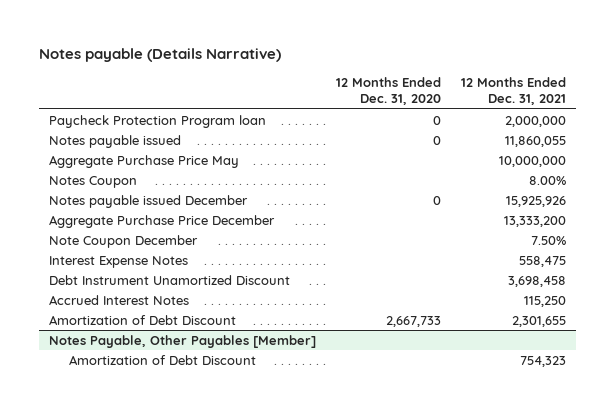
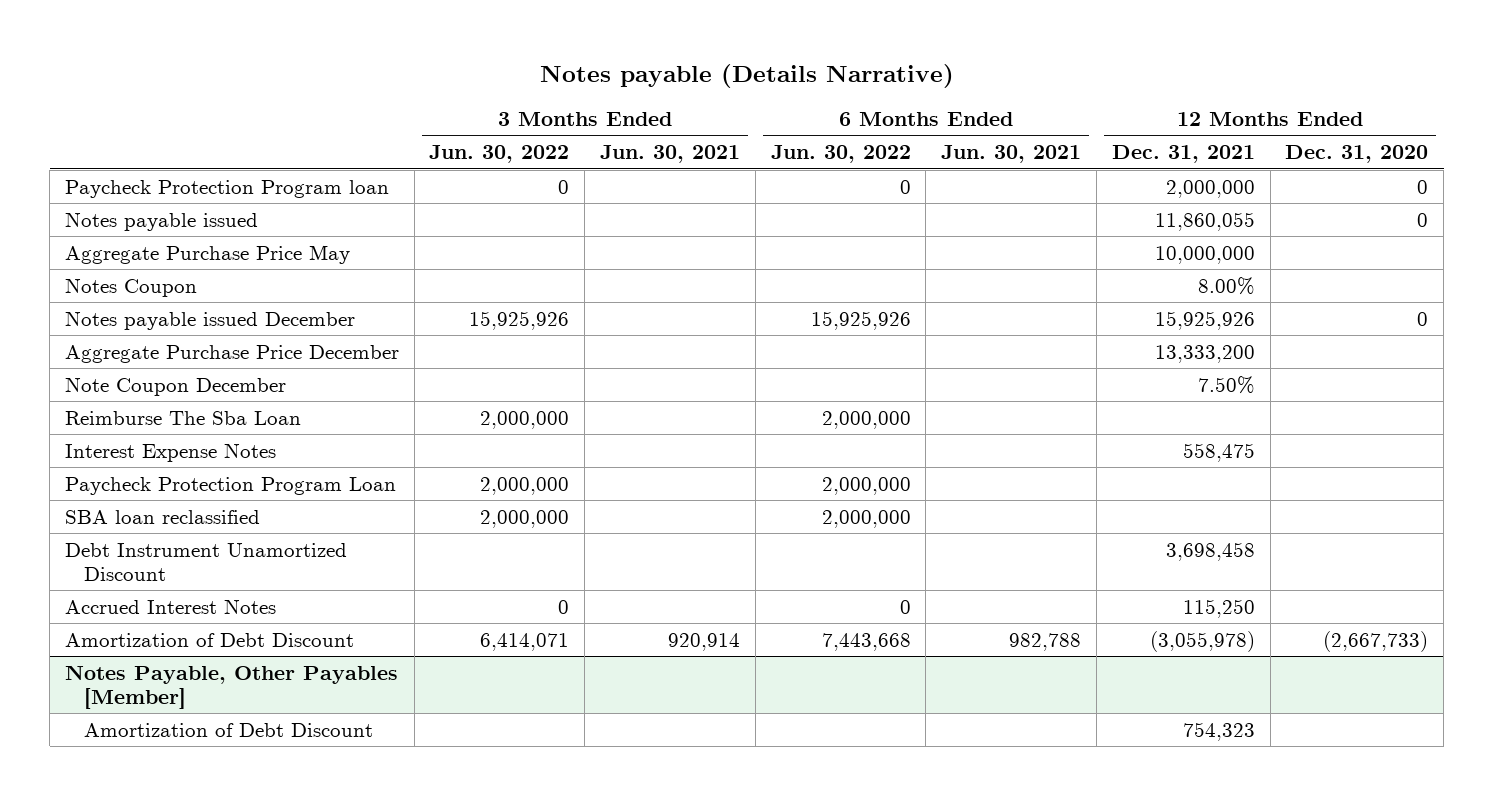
- | 12 Months Ended Dec. 31, 2020 | 12 Months Ended Dec. 31, 2021
+ | 3 Months Ended Jun. 30, 2022 | 3 Months Ended Jun. 30, 2021 | 6 Months Ended Jun. 30, 2022 | 6 Months Ended Jun. 30, 2021 | 12 Months Ended Dec. 31, 2021 | 12 Months Ended Dec. 31, 2020
+ Reimburse The Sba Loan | 2,000,000 | | 2,000,000 | | |
+ Paycheck Protection Program Loan | 2,000,000 | | 2,000,000 | | |
+ SBA loan reclassified | 2,000,000 | | 2,000,000 | | |
- Amortization of Debt Discount | 2,667,733 | 2,301,655
+ Amortization of Debt Discount | 6,414,071 | 920,914 | 7,443,668 | 982,788 | (3,055,978) | (2,667,733)

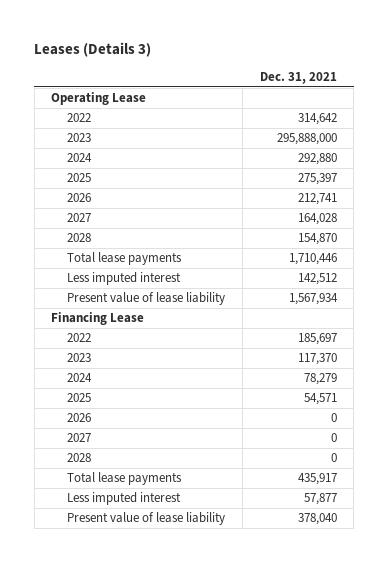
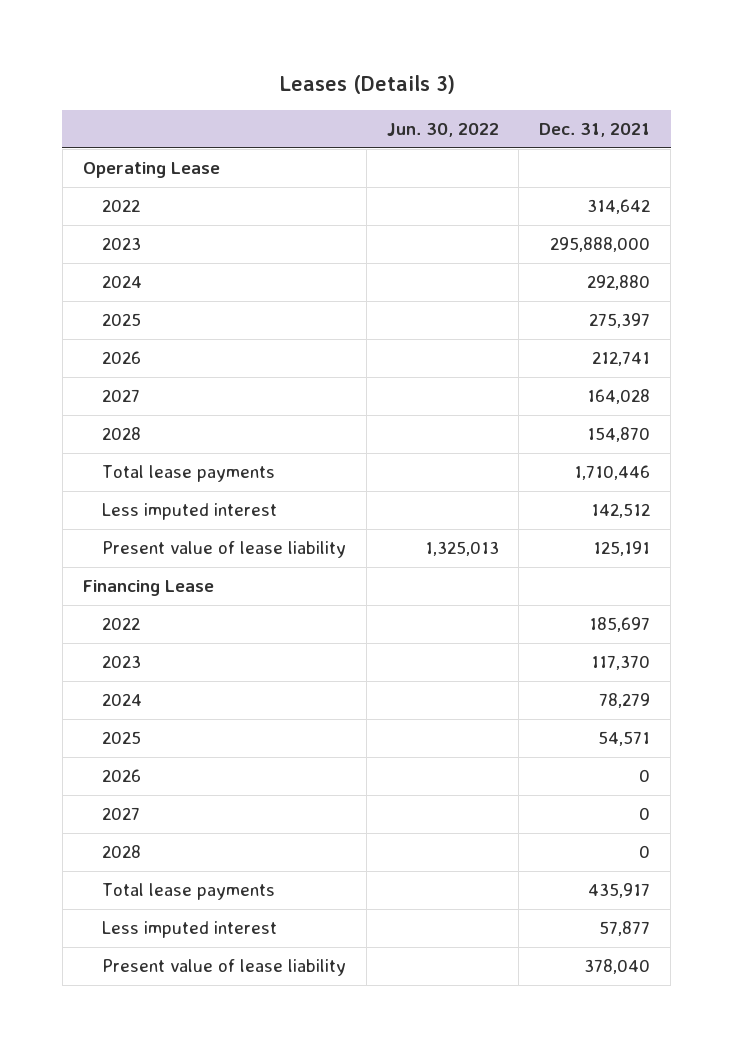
- | Dec. 31, 2021
+ | Jun. 30, 2022 | Dec. 31, 2021
- Present value of lease liability | 1,567,934
+ Present value of lease liability | 1,325,013 | 125,191

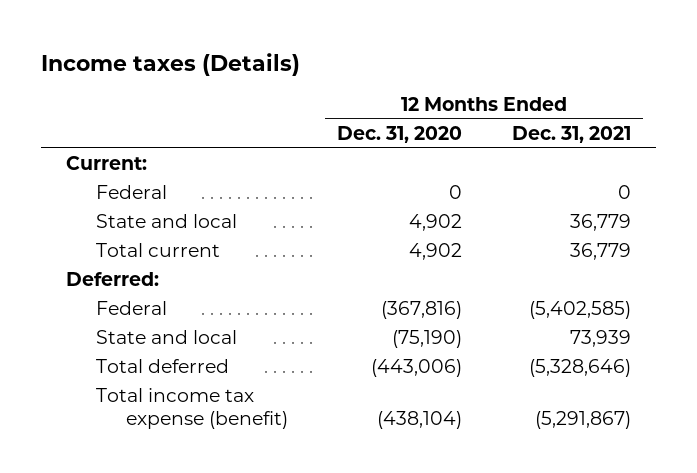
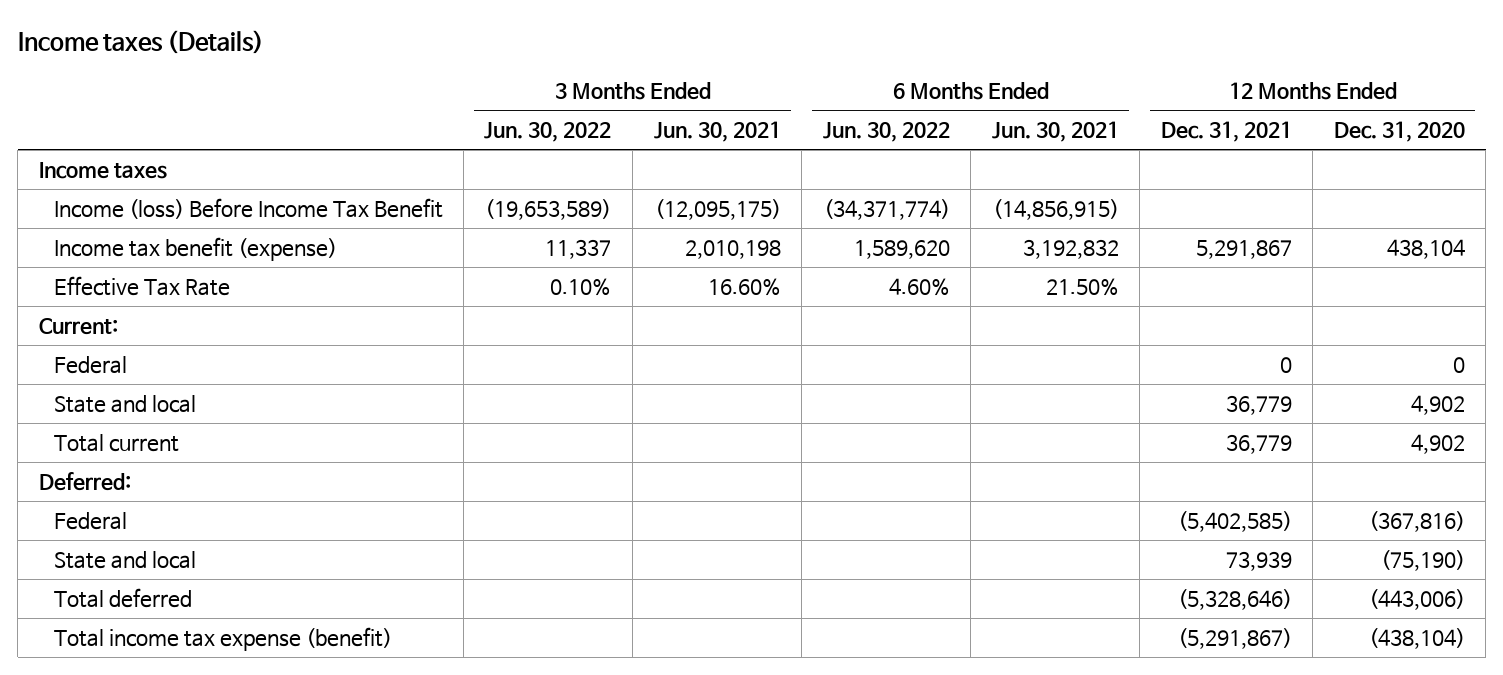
- | 12 Months Ended Dec. 31, 2020 | 12 Months Ended Dec. 31, 2021
+ | 3 Months Ended Jun. 30, 2022 | 3 Months Ended Jun. 30, 2021 | 6 Months Ended Jun. 30, 2022 | 6 Months Ended Jun. 30, 2021 | 12 Months Ended Dec. 31, 2021 | 12 Months Ended Dec. 31, 2020
+ Income taxes
+ Income (loss) Before Income Tax Benefit | (19,653,589) | (12,095,175) | (34,371,774) | (14,856,915) | |
+ Income tax benefit (expense) | 11,337 | 2,010,198 | 1,589,620 | 3,192,832 | 5,291,867 | 438,104
+ Effective Tax Rate | 0.10% | 16.60% | 4.60% | 21.50% | |

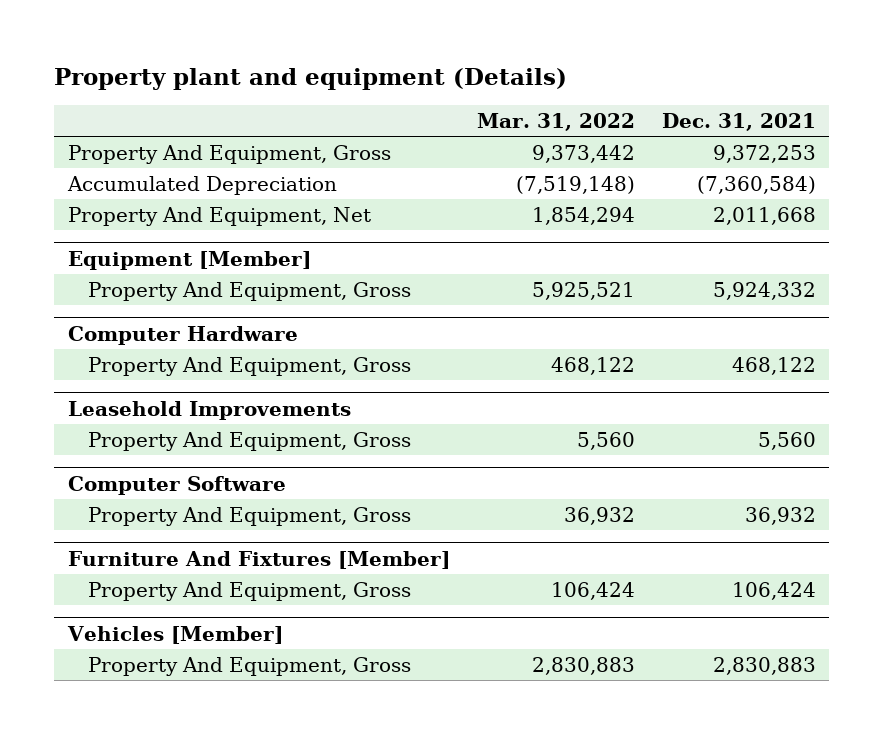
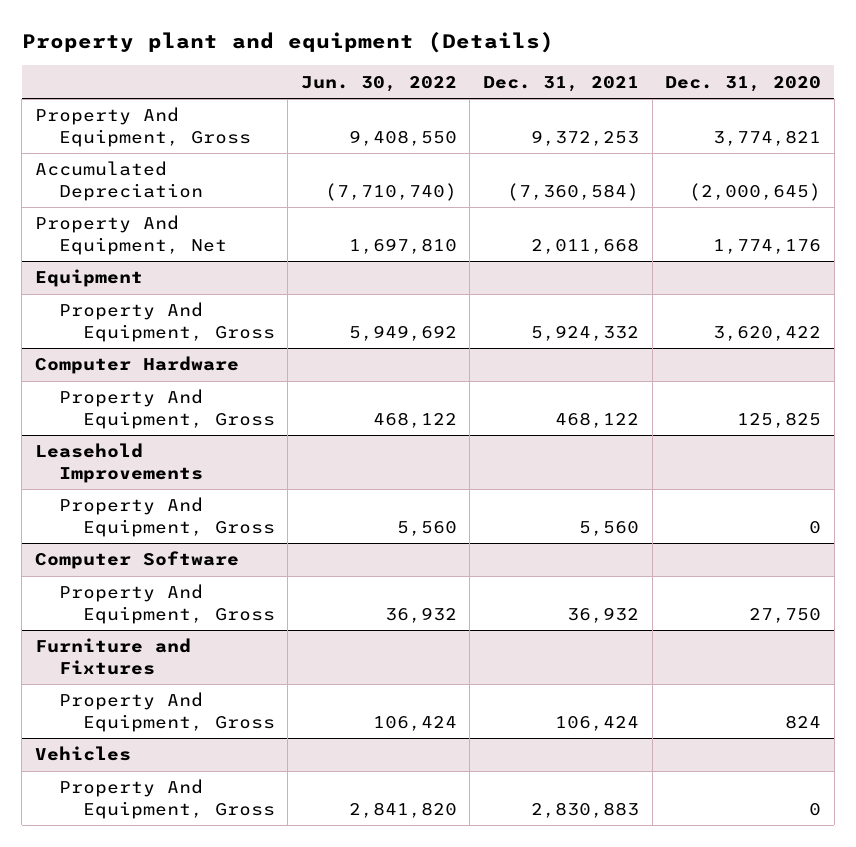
- | Mar. 31, 2022 | Dec. 31, 2021
+ | Jun. 30, 2022 | Dec. 31, 2021 | Dec. 31, 2020
- Equipment [Member]
+ Equipment
- Furniture And Fixtures [Member]
+ Furniture and Fixtures
- Vehicles [Member]
+ Vehicles

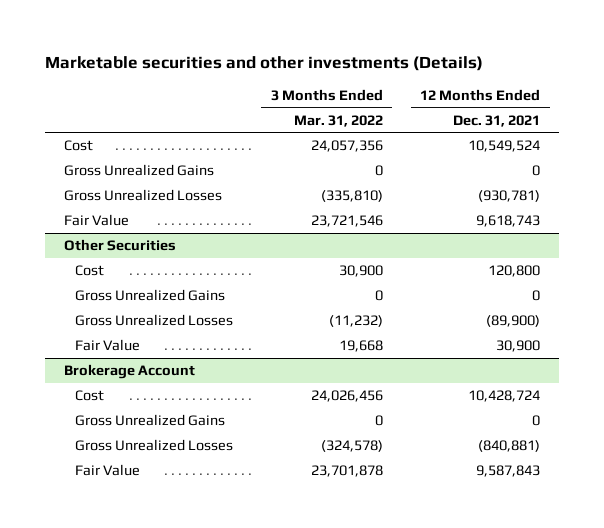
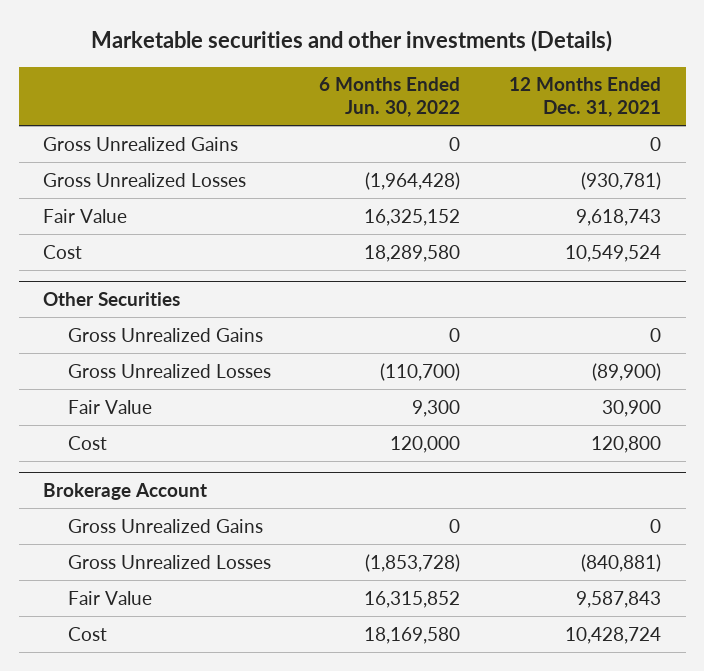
- | 3 Months Ended Mar. 31, 2022 | 12 Months Ended Dec. 31, 2021
+ | 6 Months Ended Jun. 30, 2022 | 12 Months Ended Dec. 31, 2021
moved down: Cost | 18,289,580 | 10,549,524
@ Other Securities
moved down: Cost | 120,000 | 120,800
@ Brokerage Account
moved down: Cost | 18,169,580 | 10,428,724

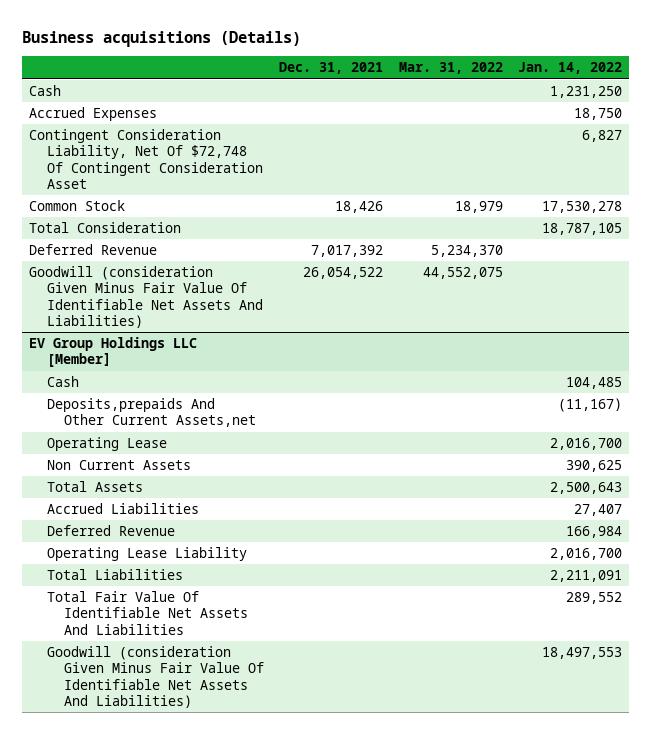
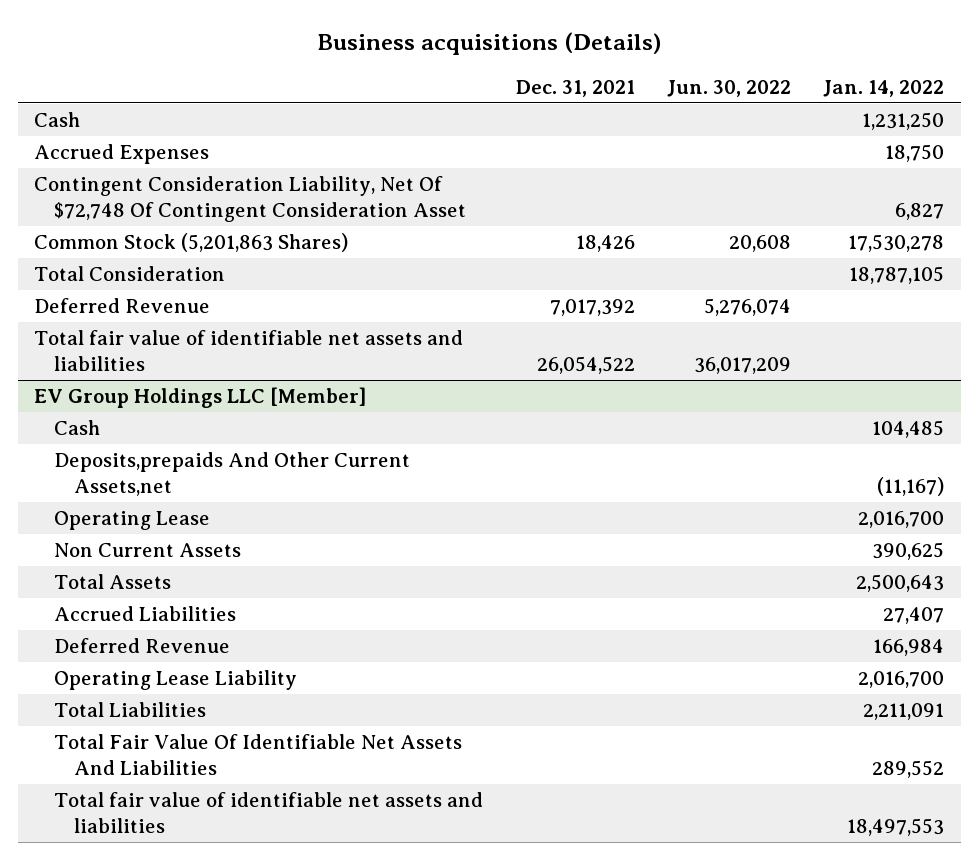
- | Dec. 31, 2021 | Mar. 31, 2022 | Jan. 14, 2022
+ | Dec. 31, 2021 | Jun. 30, 2022 | Jan. 14, 2022
- Common Stock | 18,426 | 18,979 | 17,530,278
+ Common Stock (5,201,863 Shares) | 18,426 | 20,608 | 17,530,278
- Goodwill (consideration Given Minus Fair Value Of Identifiable Net Assets And Liabilities) | 26,054,522 | 44,552,075 |
+ Total fair value of identifiable net assets and liabilities | 26,054,522 | 36,017,209 |
@ EV Group Holdings LLC [Member]
- Goodwill (consideration Given Minus Fair Value Of Identifiable Net Assets And Liabilities) | | | 18,497,553
+ Total fair value of identifiable net assets and liabilities | | | 18,497,553

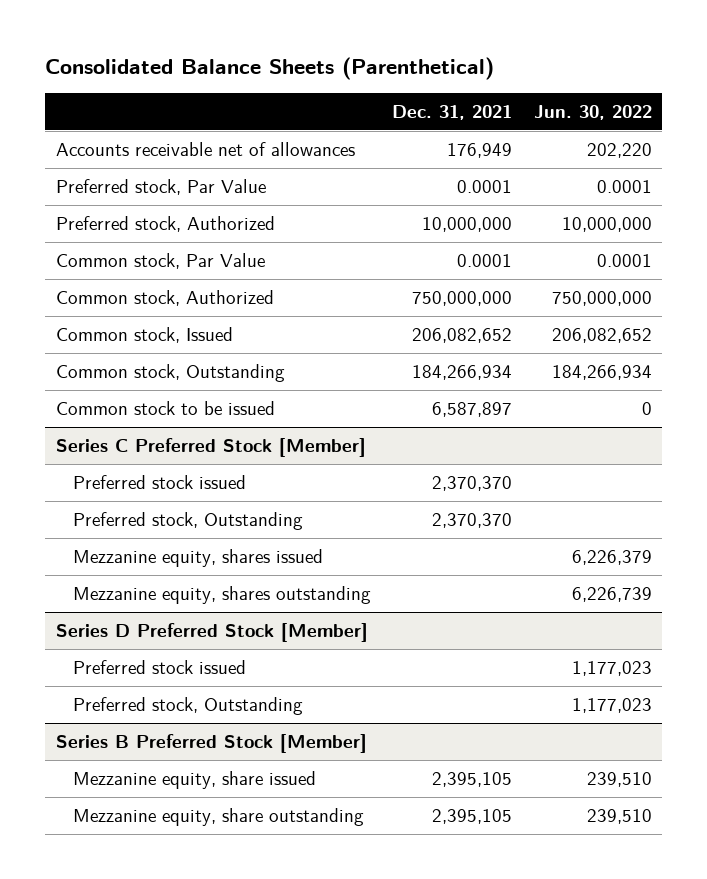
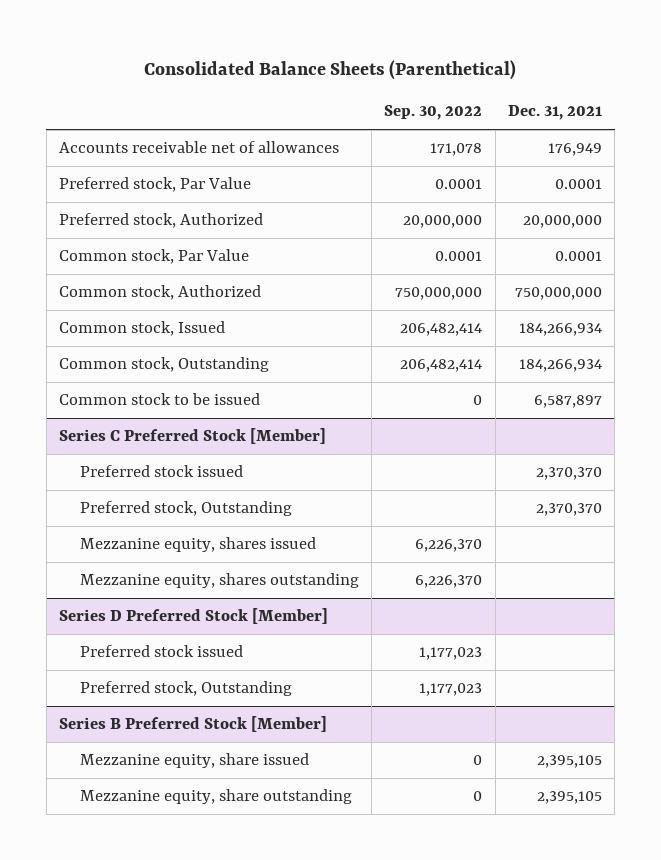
- | Dec. 31, 2021 | Jun. 30, 2022
+ | Sep. 30, 2022 | Dec. 31, 2021
- Preferred stock, Authorized | 10,000,000 | 10,000,000
+ Preferred stock, Authorized | 20,000,000 | 20,000,000
- Common stock, Issued | 206,082,652 | 206,082,652
+ Common stock, Issued | 206,482,414 | 184,266,934

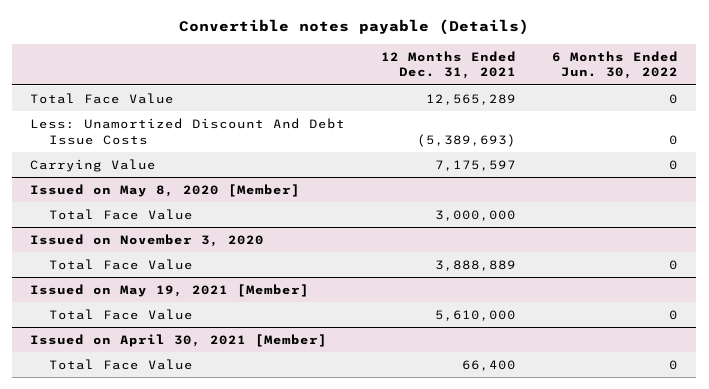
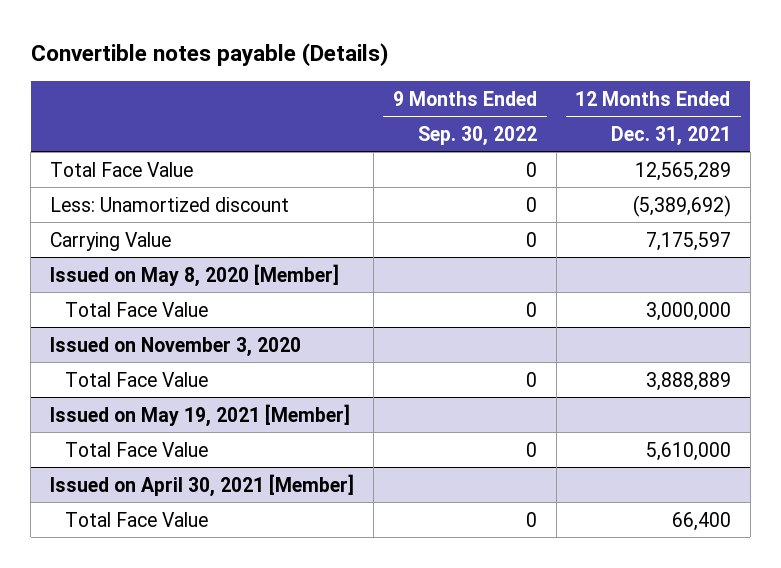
- | 12 Months Ended Dec. 31, 2021 | 6 Months Ended Jun. 30, 2022
+ | 9 Months Ended Sep. 30, 2022 | 12 Months Ended Dec. 31, 2021
- Less: Unamortized Discount And Debt Issue Costs | (5,389,693) | 0
+ Less: Unamortized discount | 0 | (5,389,692)

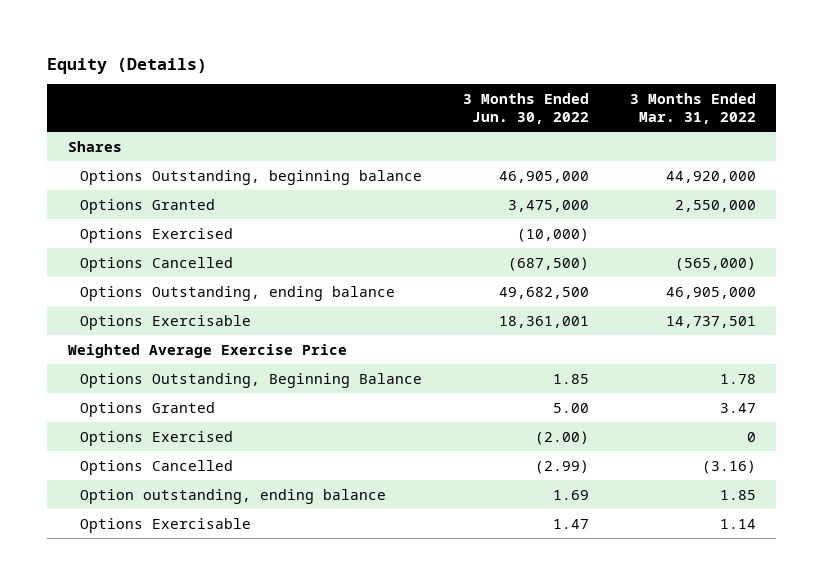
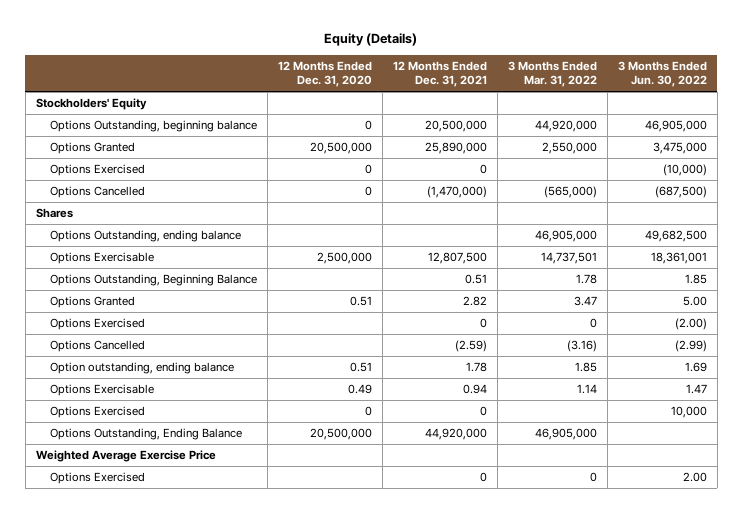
- | 3 Months Ended Jun. 30, 2022 | 3 Months Ended Mar. 31, 2022
+ | 12 Months Ended Dec. 31, 2020 | 12 Months Ended Dec. 31, 2021 | 3 Months Ended Mar. 31, 2022 | 3 Months Ended Jun. 30, 2022
+ Stockholders' Equity
moved down: Shares
+ Options Exercised | 0 | 0 | | 10,000
+ Options Outstanding, Ending Balance | 20,500,000 | 44,920,000 | 46,905,000 |
moved down: Weighted Average Exercise Price
+ Options Exercised | | 0 | 0 | 2.00

